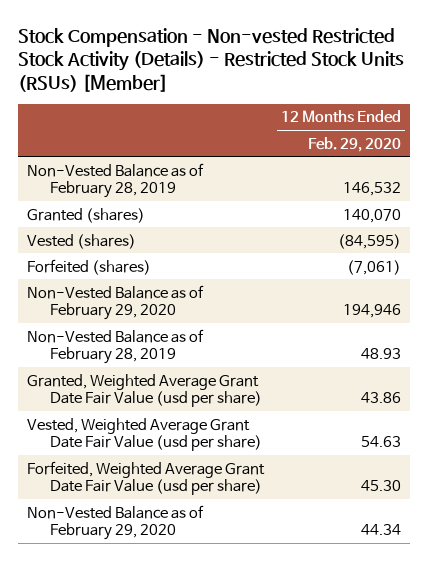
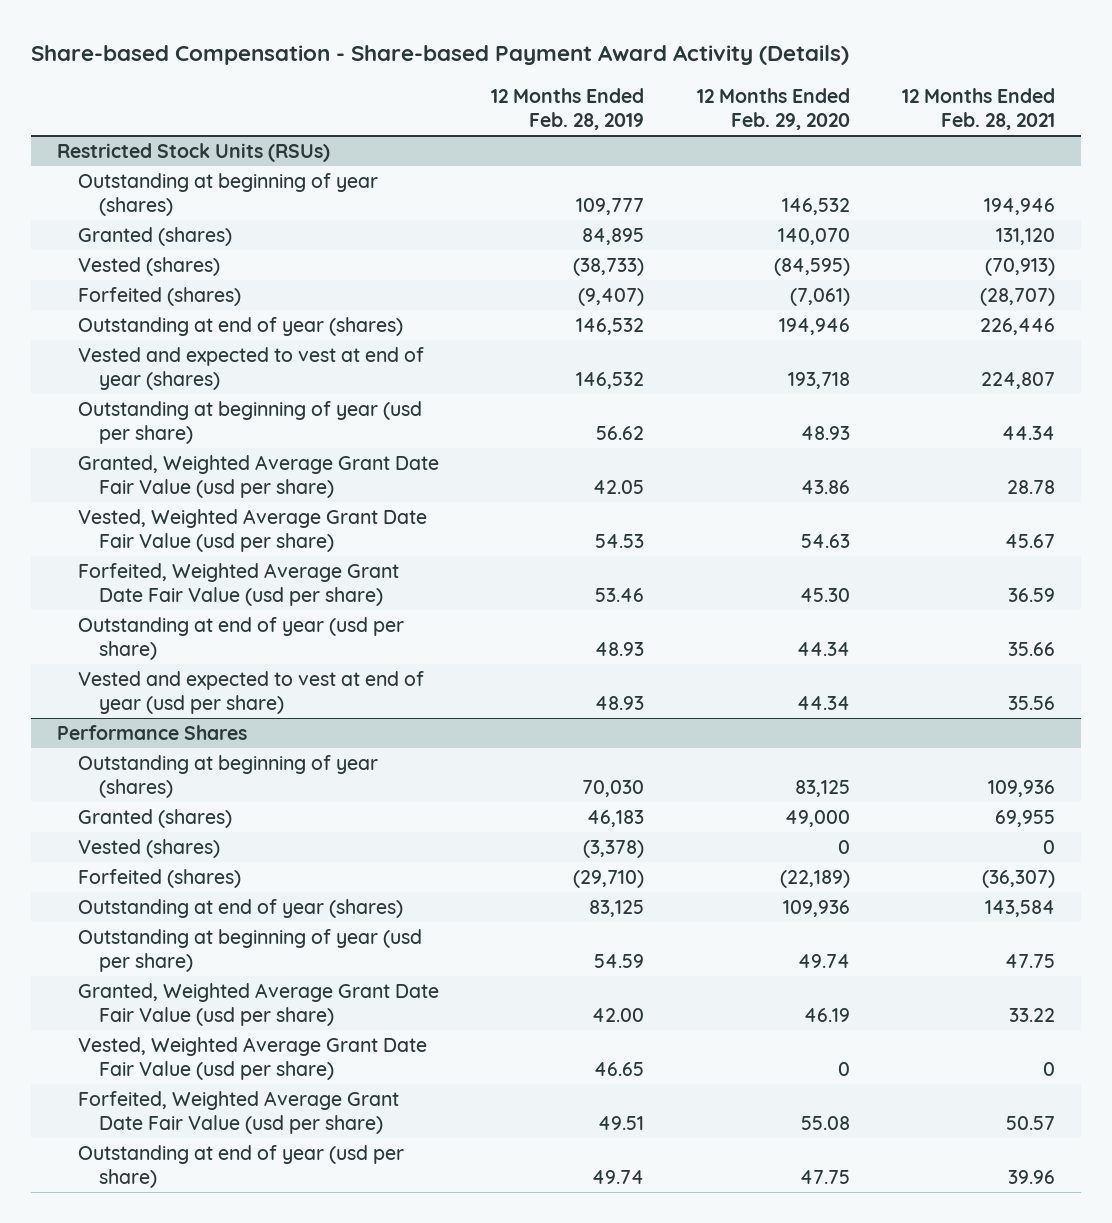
- Stock Compensation - Non-vested Restricted Stock Activity (Details) - Restricted Stock Units (RSUs) [Member]
+ Share-based Compensation - Share-based Payment Award Activity (Details)
- | 12 Months Ended Feb. 29, 2020
+ | 12 Months Ended Feb. 28, 2019 | 12 Months Ended Feb. 29, 2020 | 12 Months Ended Feb. 28, 2021
- Non-Vested Balance as of February 28, 2019 | 146,532
+ Restricted Stock Units (RSUs)
+ Outstanding at beginning of year (shares) | 109,777 | 146,532 | 194,946
- Non-Vested Balance as of February 29, 2020 | 194,946
- Non-Vested Balance as of February 28, 2019 | 48.93
+ Outstanding at end of year (shares) | 146,532 | 194,946 | 226,446
+ Vested and expected to vest at end of year (shares) | 146,532 | 193,718 | 224,807
+ Outstanding at beginning of year (usd per share) | 56.62 | 48.93 | 44.34
- Non-Vested Balance as of February 29, 2020 | 44.34
+ Outstanding at end of year (usd per share) | 48.93 | 44.34 | 35.66
+ Vested and expected to vest at end of year (usd per share) | 48.93 | 44.34 | 35.56
+ Performance Shares
+ Outstanding at beginning of year (shares) | 70,030 | 83,125 | 109,936
+ Granted (shares) | 46,183 | 49,000 | 69,955
+ Vested (shares) | (3,378) | 0 | 0
+ Forfeited (shares) | (29,710) | (22,189) | (36,307)
+ Outstanding at end of year (shares) | 83,125 | 109,936 | 143,584
+ Outstanding at beginning of year (usd per share) | 54.59 | 49.74 | 47.75
+ Granted, Weighted Average Grant Date Fair Value (usd per share) | 42.00 | 46.19 | 33.22
+ Vested, Weighted Average Grant Date Fair Value (usd per share) | 46.65 | 0 | 0
+ Forfeited, Weighted Average Grant Date Fair Value (usd per share) | 49.51 | 55.08 | 50.57
+ Outstanding at end of year (usd per share) | 49.74 | 47.75 | 39.96

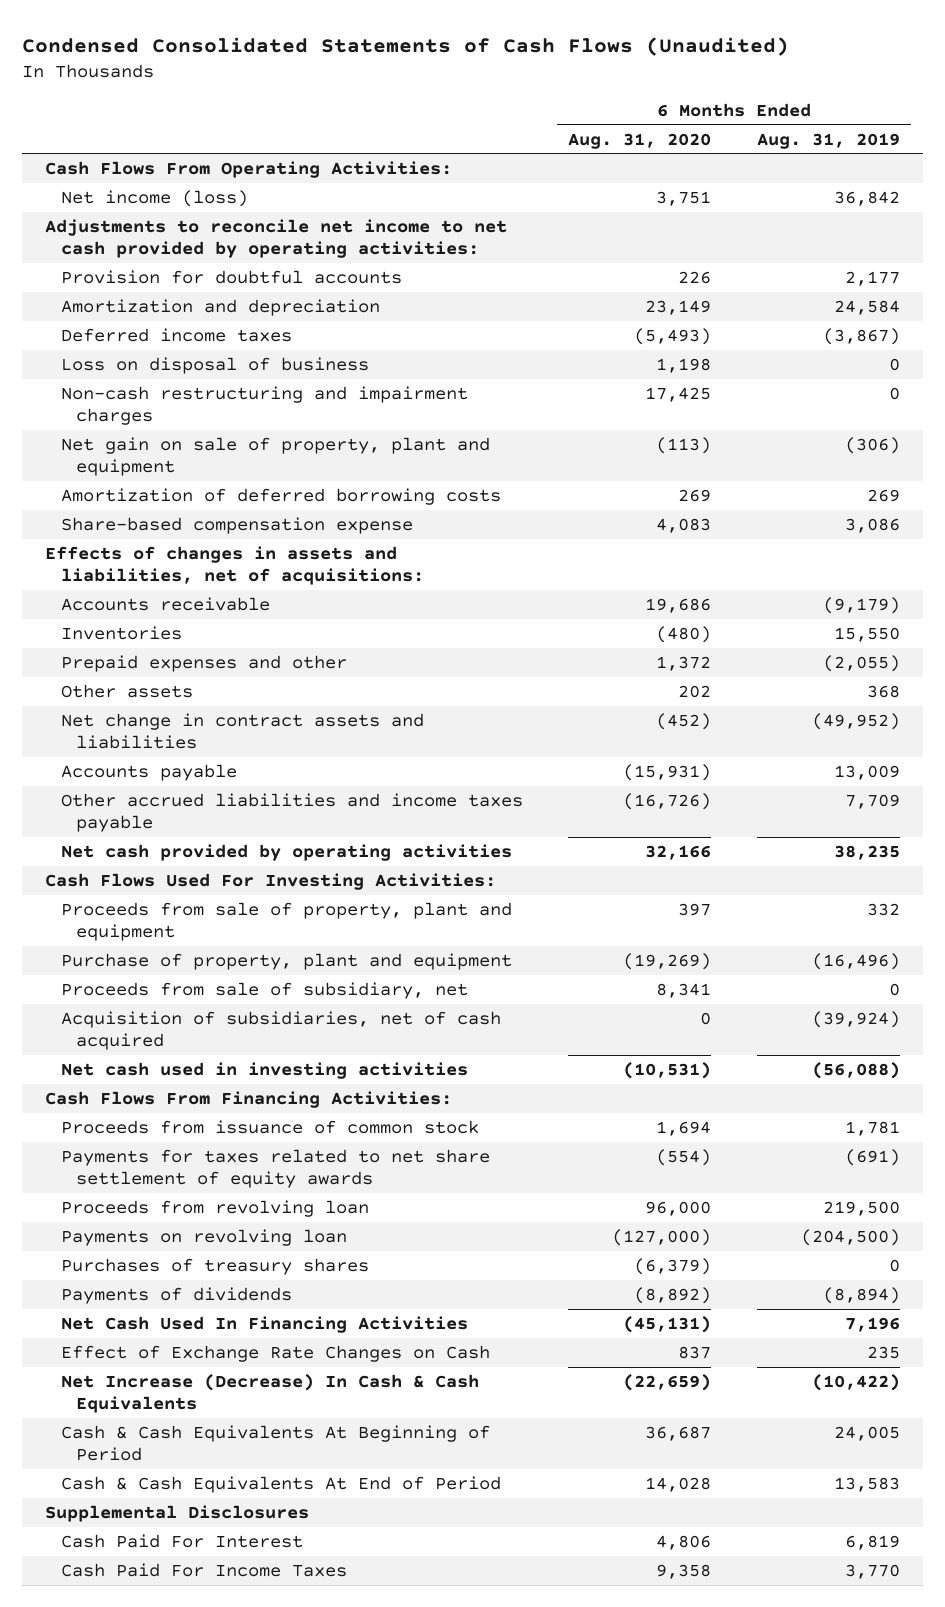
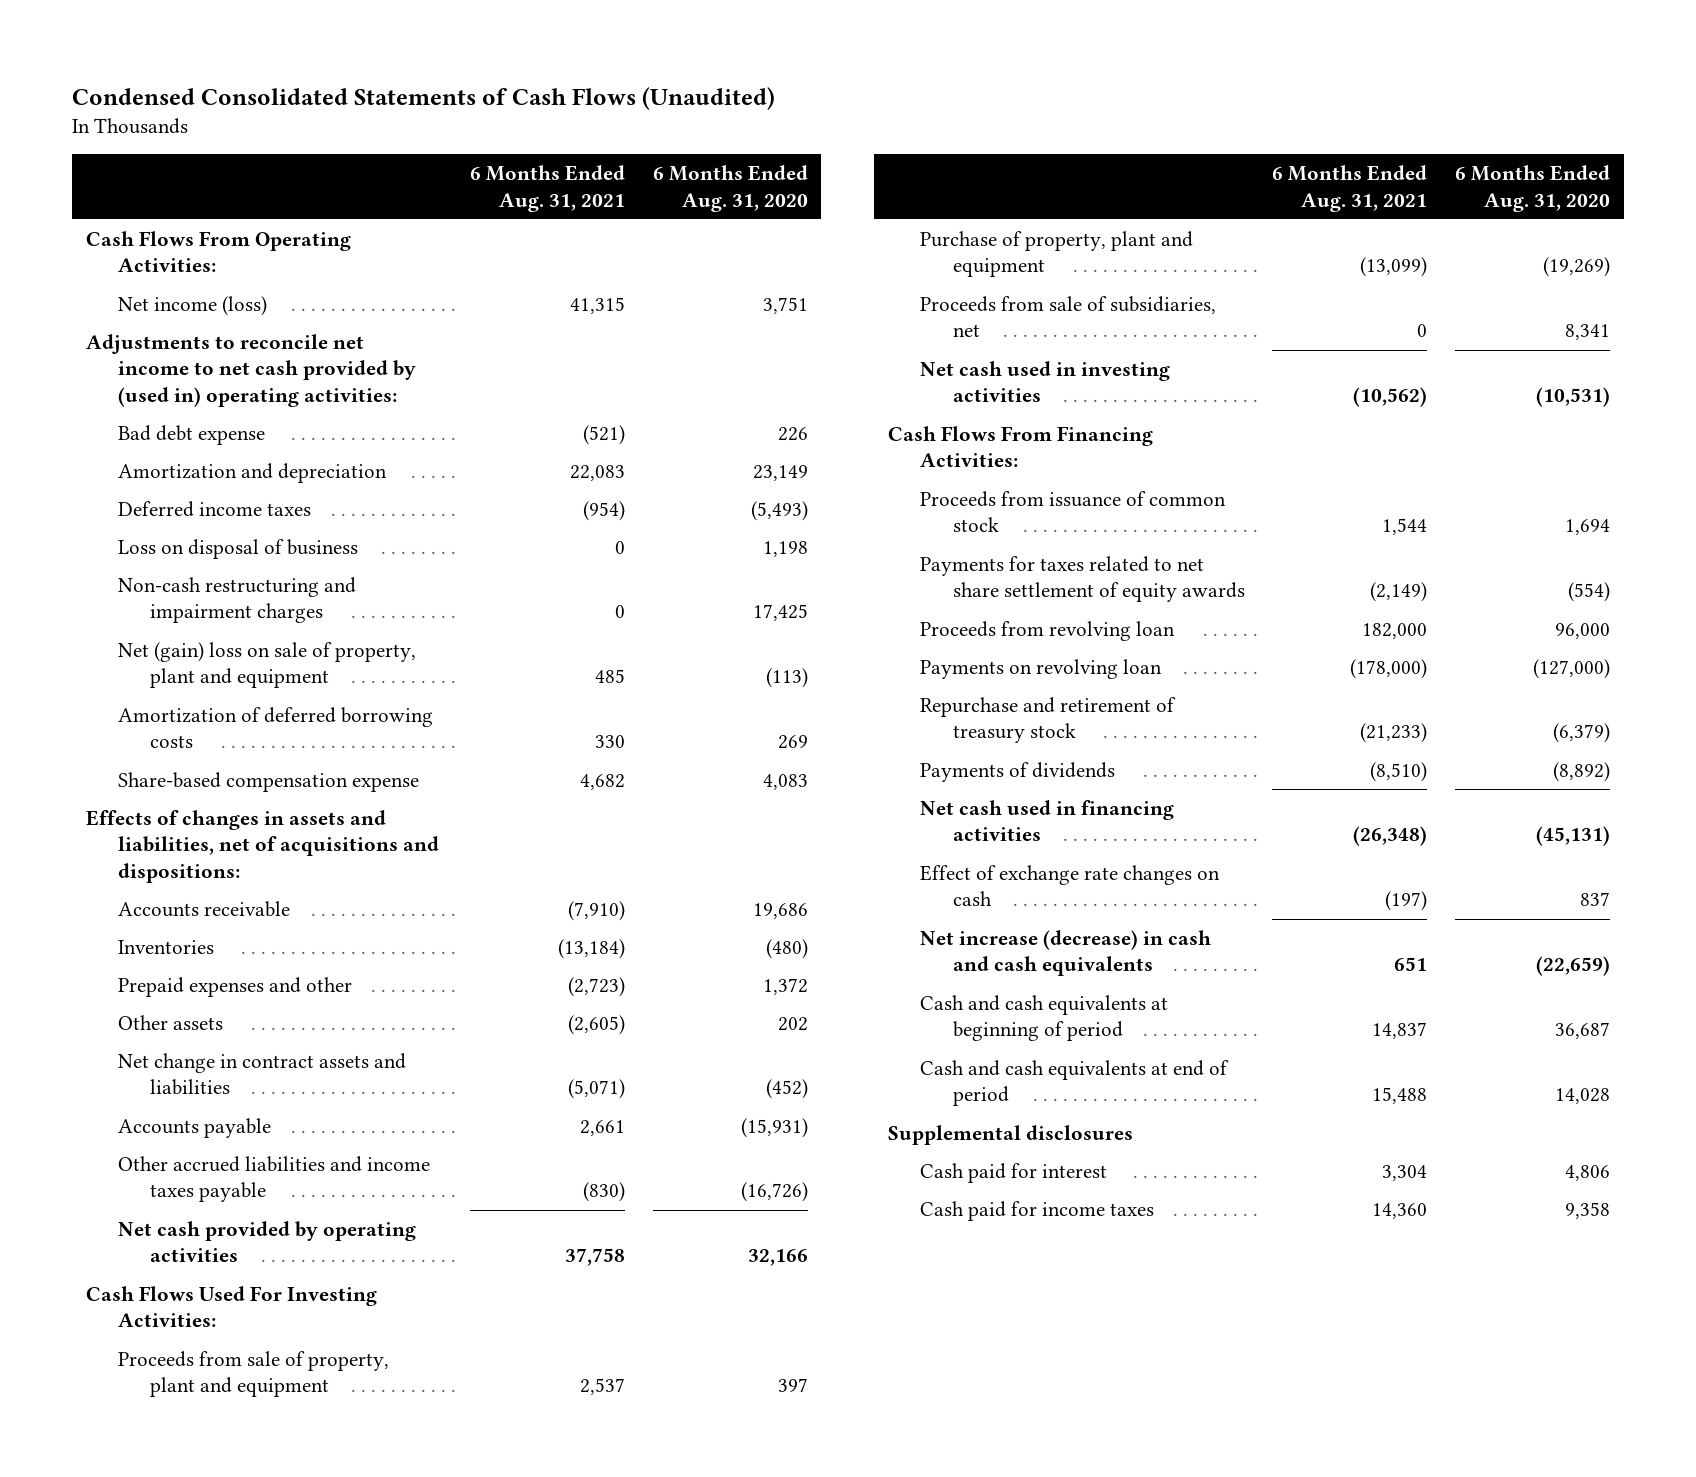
- | 6 Months Ended Aug. 31, 2020 | 6 Months Ended Aug. 31, 2019
+ | 6 Months Ended Aug. 31, 2021 | 6 Months Ended Aug. 31, 2020
- Adjustments to reconcile net income to net cash provided by operating activities:
- Provision for doubtful accounts | 226 | 2,177
+ Adjustments to reconcile net income to net cash provided by (used in) operating activities:
+ Bad debt expense | (521) | 226
- Net gain on sale of property, plant and equipment | (113) | (306)
+ Net (gain) loss on sale of property, plant and equipment | 485 | (113)
- Effects of changes in assets and liabilities, net of acquisitions:
+ Effects of changes in assets and liabilities, net of acquisitions and dispositions:
- Proceeds from sale of subsidiary, net | 8,341 | 0
- Acquisition of subsidiaries, net of cash acquired | 0 | (39,924)
+ Proceeds from sale of subsidiaries, net | 0 | 8,341
- Purchases of treasury shares | (6,379) | 0
+ Repurchase and retirement of treasury stock | (21,233) | (6,379)
- Net Cash Used In Financing Activities | (45,131) | 7,196
- Effect of Exchange Rate Changes on Cash | 837 | 235
- Net Increase (Decrease) In Cash & Cash Equivalents | (22,659) | (10,422)
- Cash & Cash Equivalents At Beginning of Period | 36,687 | 24,005
- Cash & Cash Equivalents At End of Period | 14,028 | 13,583
- Supplemental Disclosures
- Cash Paid For Interest | 4,806 | 6,819
- Cash Paid For Income Taxes | 9,358 | 3,770
+ Net cash used in financing activities | (26,348) | (45,131)
+ Effect of exchange rate changes on cash | (197) | 837
+ Net increase (decrease) in cash and cash equivalents | 651 | (22,659)
+ Cash and cash equivalents at beginning of period | 14,837 | 36,687
+ Cash and cash equivalents at end of period | 15,488 | 14,028
+ Supplemental disclosures
+ Cash paid for interest | 3,304 | 4,806
+ Cash paid for income taxes | 14,360 | 9,358

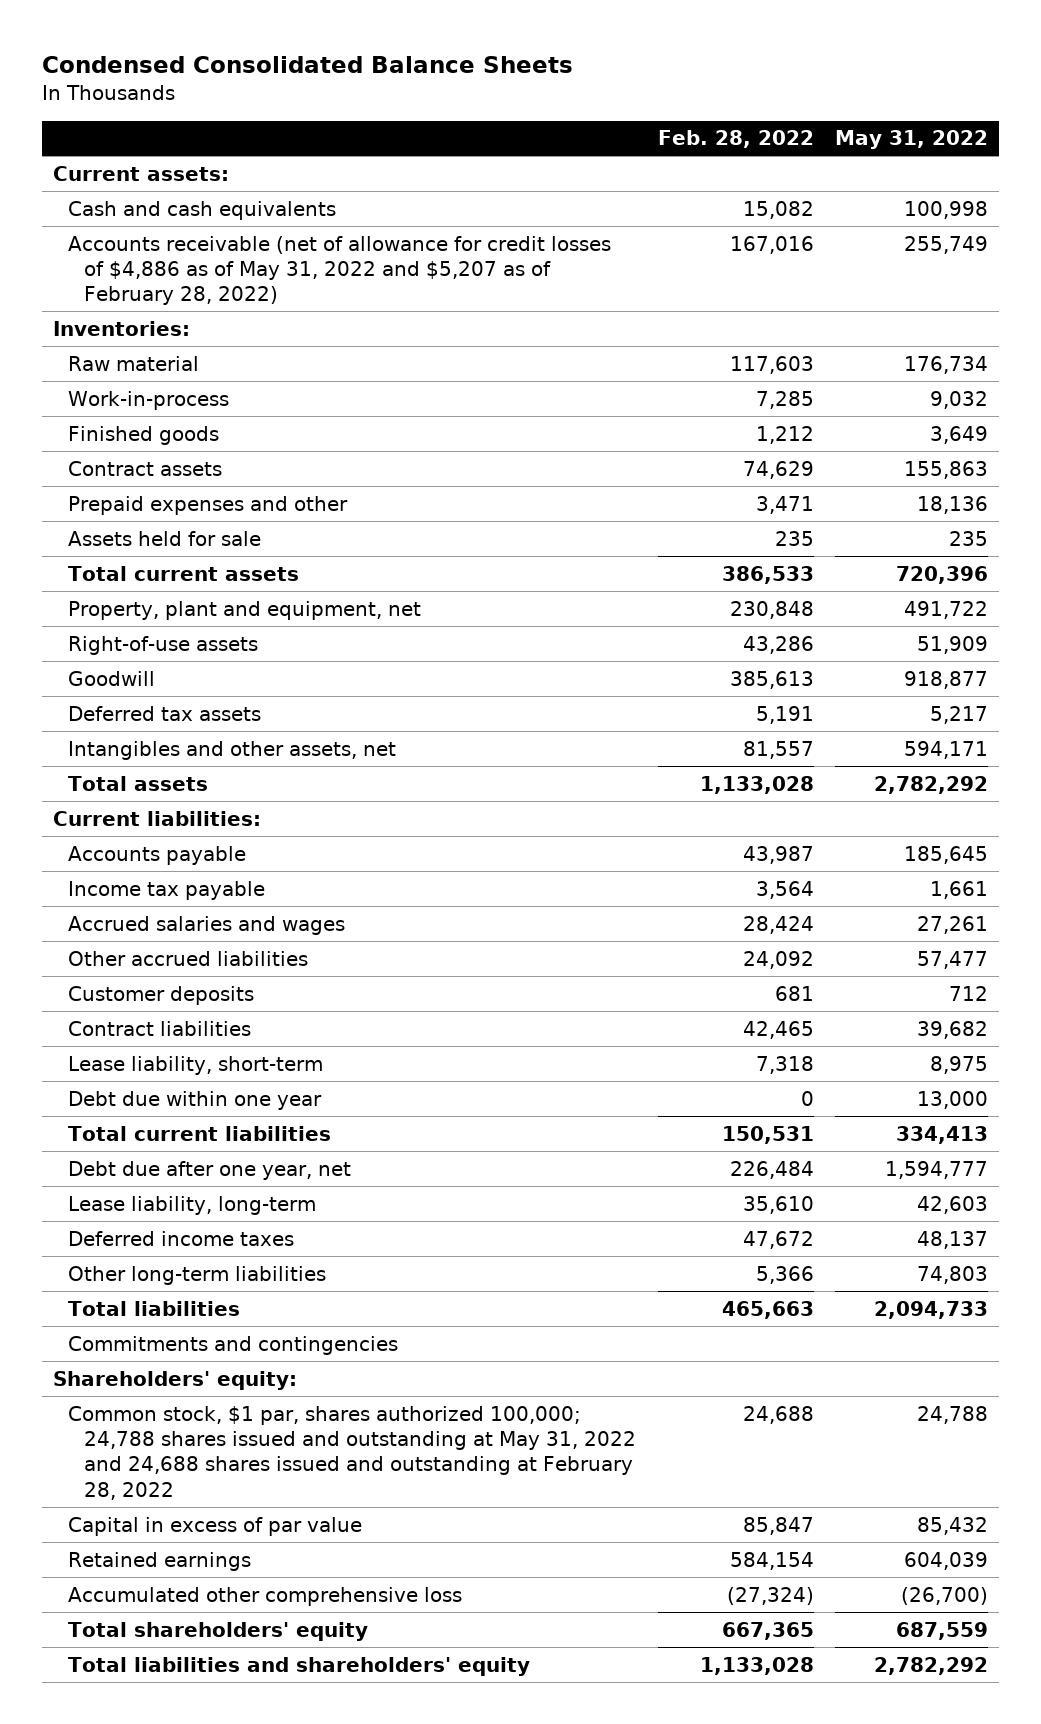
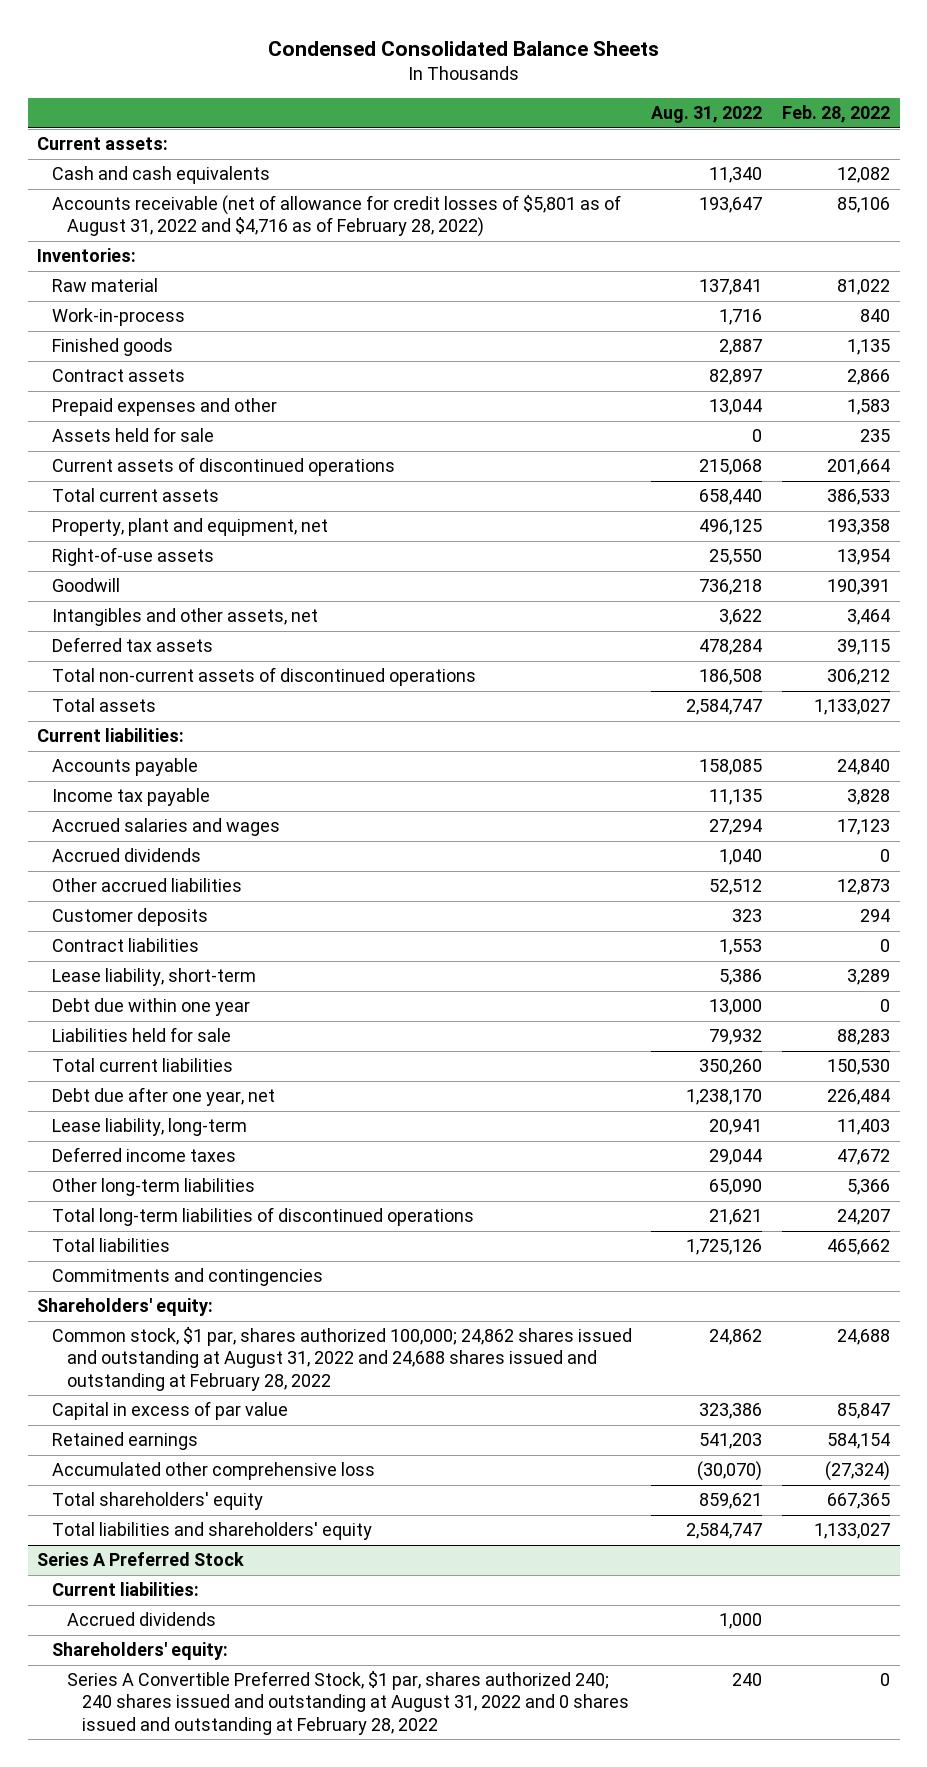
- | Feb. 28, 2022 | May 31, 2022
+ | Aug. 31, 2022 | Feb. 28, 2022
- Cash and cash equivalents | 15,082 | 100,998
- Accounts receivable (net of allowance for credit losses of $4,886 as of May 31, 2022 and $5,207 as of February 28, 2022) | 167,016 | 255,749
+ Cash and cash equivalents | 11,340 | 12,082
+ Accounts receivable (net of allowance for credit losses of $5,801 as of August 31, 2022 and $4,716 as of February 28, 2022) | 193,647 | 85,106
- Raw material | 117,603 | 176,734
- Work-in-process | 7,285 | 9,032
- Finished goods | 1,212 | 3,649
- Contract assets | 74,629 | 155,863
- Prepaid expenses and other | 3,471 | 18,136
+ Raw material | 137,841 | 81,022
+ Work-in-process | 1,716 | 840
+ Finished goods | 2,887 | 1,135
+ Contract assets | 82,897 | 2,866
+ Prepaid expenses and other | 13,044 | 1,583
+ Current assets of discontinued operations | 215,068 | 201,664
- Property, plant and equipment, net | 230,848 | 491,722
- Right-of-use assets | 43,286 | 51,909
- Goodwill | 385,613 | 918,877
- Deferred tax assets | 5,191 | 5,217
- Intangibles and other assets, net | 81,557 | 594,171
- Total assets | 1,133,028 | 2,782,292
+ Property, plant and equipment, net | 496,125 | 193,358
+ Right-of-use assets | 25,550 | 13,954
+ Goodwill | 736,218 | 190,391
+ Intangibles and other assets, net | 3,622 | 3,464
+ Deferred tax assets | 478,284 | 39,115
+ Total non-current assets of discontinued operations | 186,508 | 306,212
+ Total assets | 2,584,747 | 1,133,027
- Accounts payable | 43,987 | 185,645
- Income tax payable | 3,564 | 1,661
- Accrued salaries and wages | 28,424 | 27,261
- Other accrued liabilities | 24,092 | 57,477
- Customer deposits | 681 | 712
- Contract liabilities | 42,465 | 39,682
- Lease liability, short-term | 7,318 | 8,975
+ Accounts payable | 158,085 | 24,840
+ Income tax payable | 11,135 | 3,828
+ Accrued salaries and wages | 27,294 | 17,123
+ Accrued dividends | 1,040 | 0
+ Other accrued liabilities | 52,512 | 12,873
+ Customer deposits | 323 | 294
+ Contract liabilities | 1,553 | 0
+ Lease liability, short-term | 5,386 | 3,289
- Total current liabilities | 150,531 | 334,413
+ Liabilities held for sale | 79,932 | 88,283
+ Total current liabilities | 350,260 | 150,530
- Lease liability, long-term | 35,610 | 42,603
+ Lease liability, long-term | 20,941 | 11,403
- Total liabilities | 465,663 | 2,094,733
+ Total long-term liabilities of discontinued operations | 21,621 | 24,207
+ Total liabilities | 1,725,126 | 465,662
- Common stock, $1 par, shares authorized 100,000; 24,788 shares issued and outstanding at May 31, 2022 and 24,688 shares issued and outstanding at February 28, 2022 | 24,688 | 24,788
+ Common stock, $1 par, shares authorized 100,000; 24,862 shares issued and outstanding at August 31, 2022 and 24,688 shares issued and outstanding at February 28, 2022 | 24,862 | 24,688
- Total liabilities and shareholders' equity | 1,133,028 | 2,782,292
+ Total liabilities and shareholders' equity | 2,584,747 | 1,133,027
+ Series A Preferred Stock
+ Current liabilities:
+ Accrued dividends | 1,000 |
+ Shareholders' equity:
+ Series A Convertible Preferred Stock, $1 par, shares authorized 240; 240 shares issued and outstanding at August 31, 2022 and 0 shares issued and outstanding at February 28, 2022 | 240 | 0

